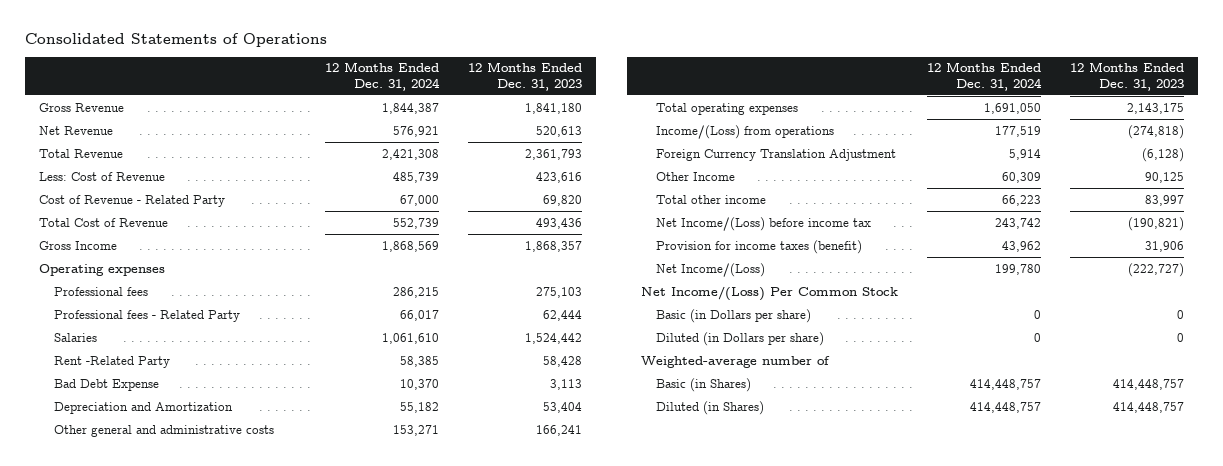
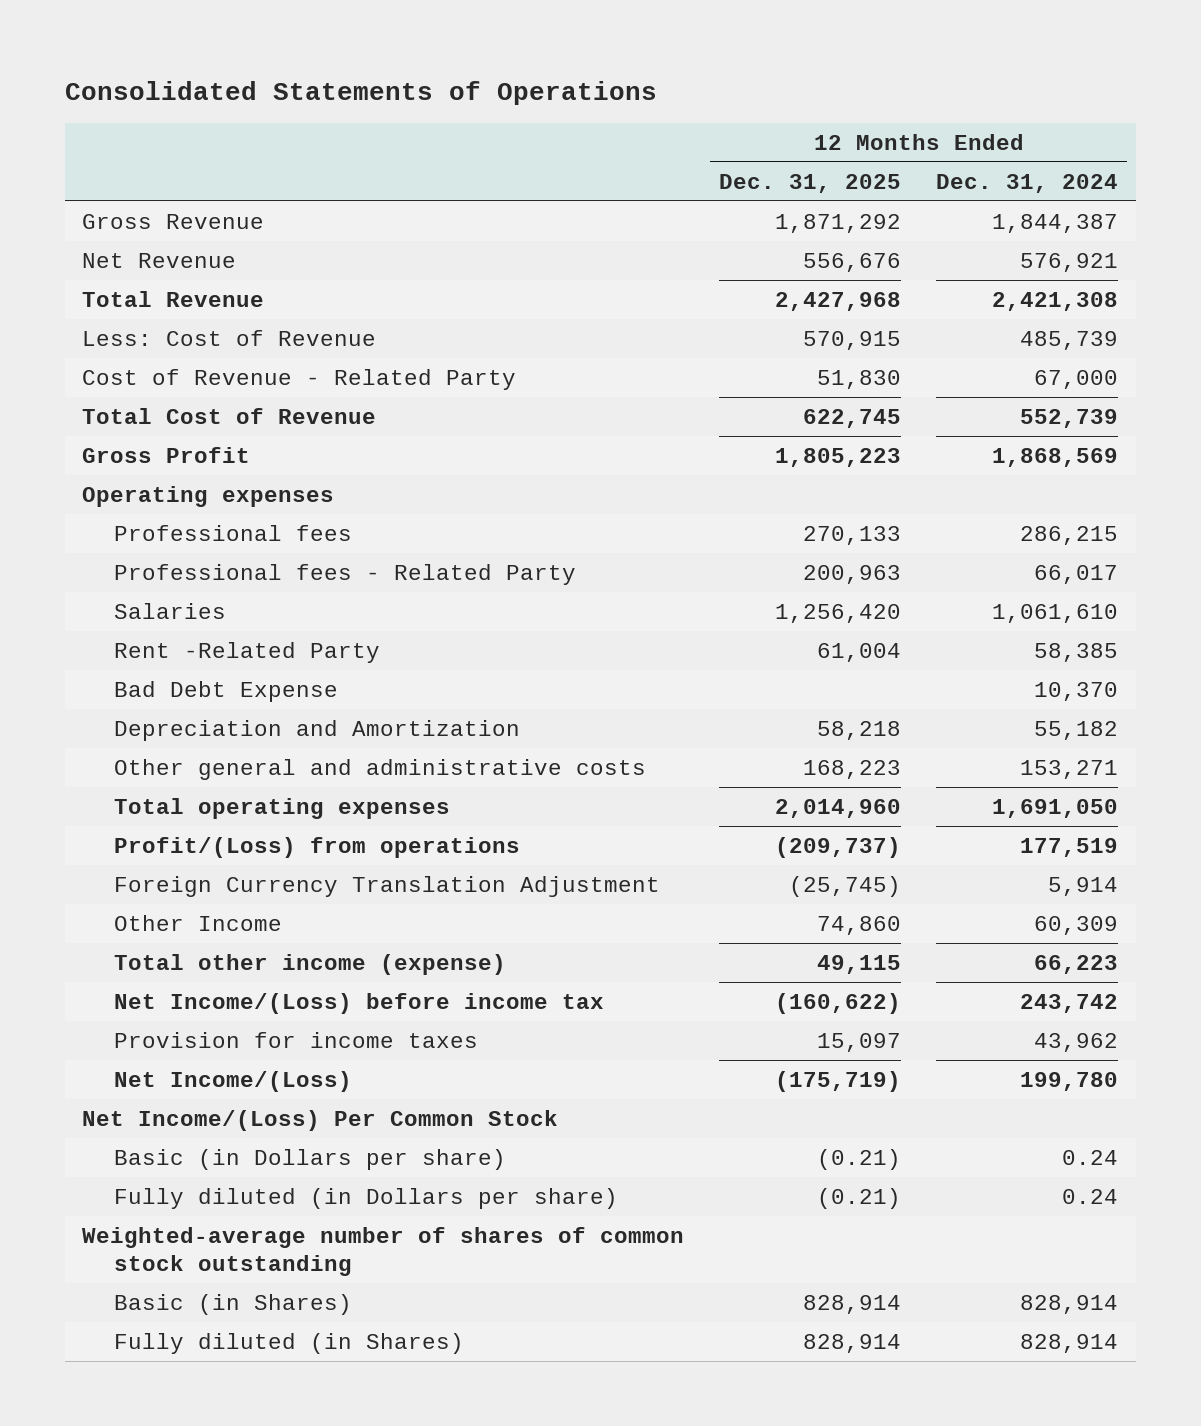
- | 12 Months Ended Dec. 31, 2024 | 12 Months Ended Dec. 31, 2023
+ | 12 Months Ended Dec. 31, 2025 | 12 Months Ended Dec. 31, 2024
- Gross Income | 1,868,569 | 1,868,357
+ Gross Profit | 1,805,223 | 1,868,569
- Income/(Loss) from operations | 177,519 | (274,818)
+ Profit/(Loss) from operations | (209,737) | 177,519
- Total other income | 66,223 | 83,997
+ Total other income (expense) | 49,115 | 66,223
- Provision for income taxes (benefit) | 43,962 | 31,906
+ Provision for income taxes | 15,097 | 43,962
- Basic (in Dollars per share) | 0 | 0
- Diluted (in Dollars per share) | 0 | 0
- Weighted-average number of
- Basic (in Shares) | 414,448,757 | 414,448,757
- Diluted (in Shares) | 414,448,757 | 414,448,757
+ Basic (in Dollars per share) | (0.21) | 0.24
+ Fully diluted (in Dollars per share) | (0.21) | 0.24
+ Weighted-average number of shares of common stock outstanding
+ Basic (in Shares) | 828,914 | 828,914
+ Fully diluted (in Shares) | 828,914 | 828,914

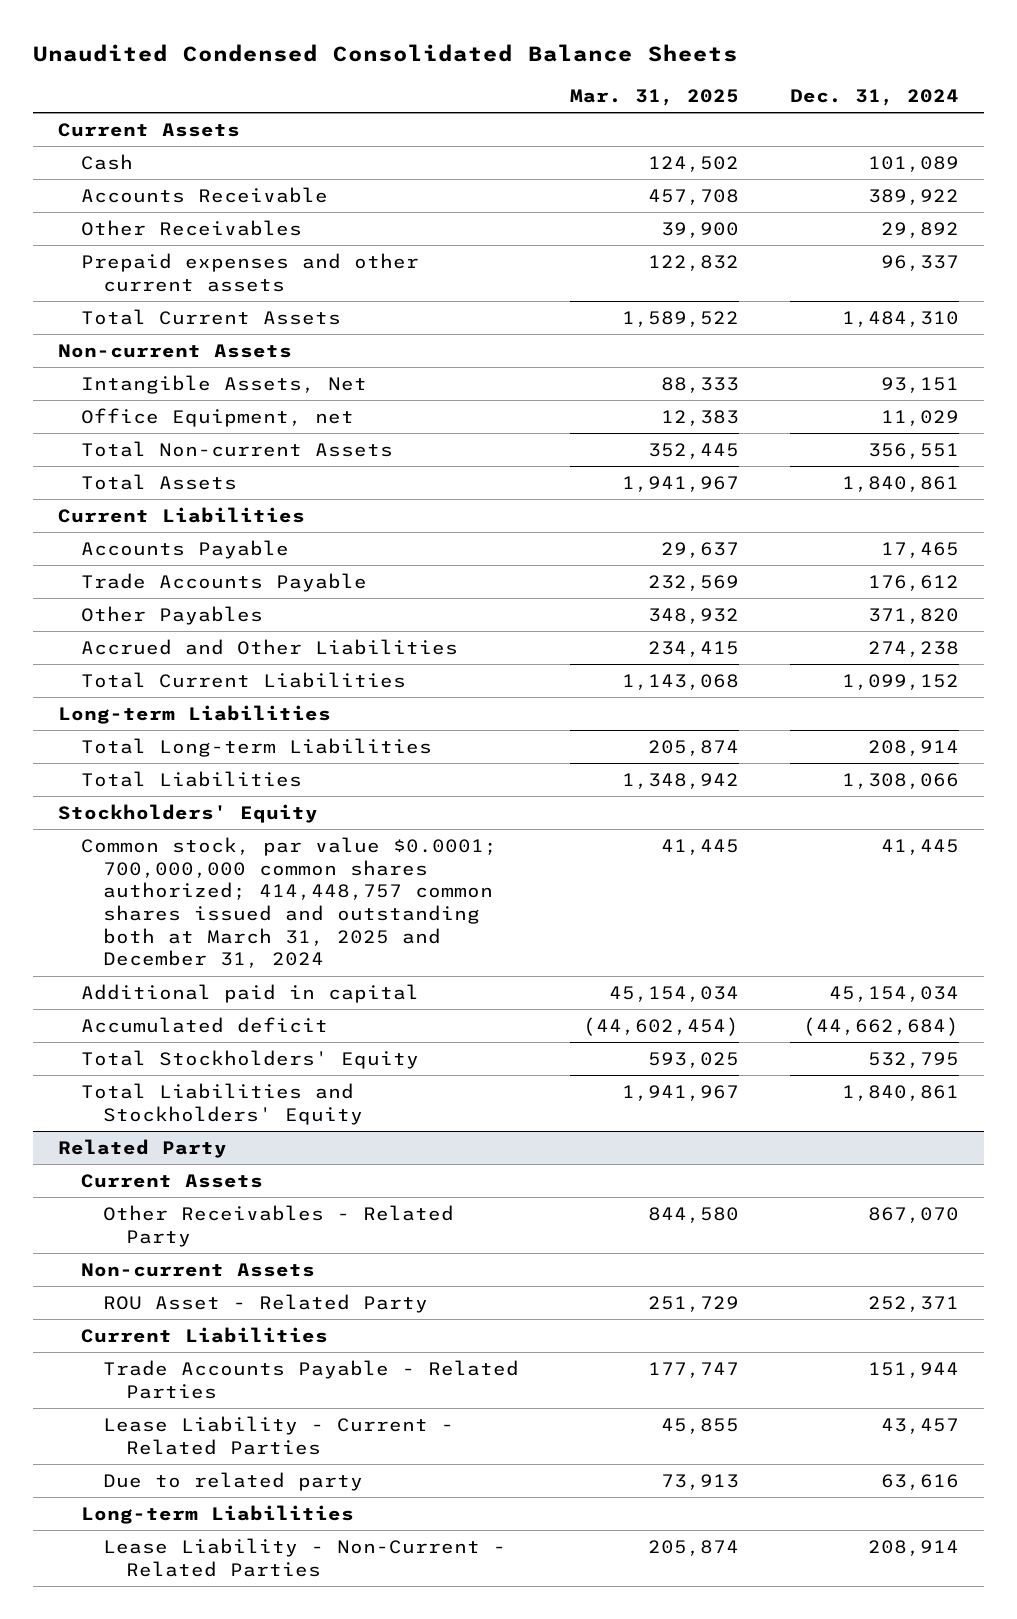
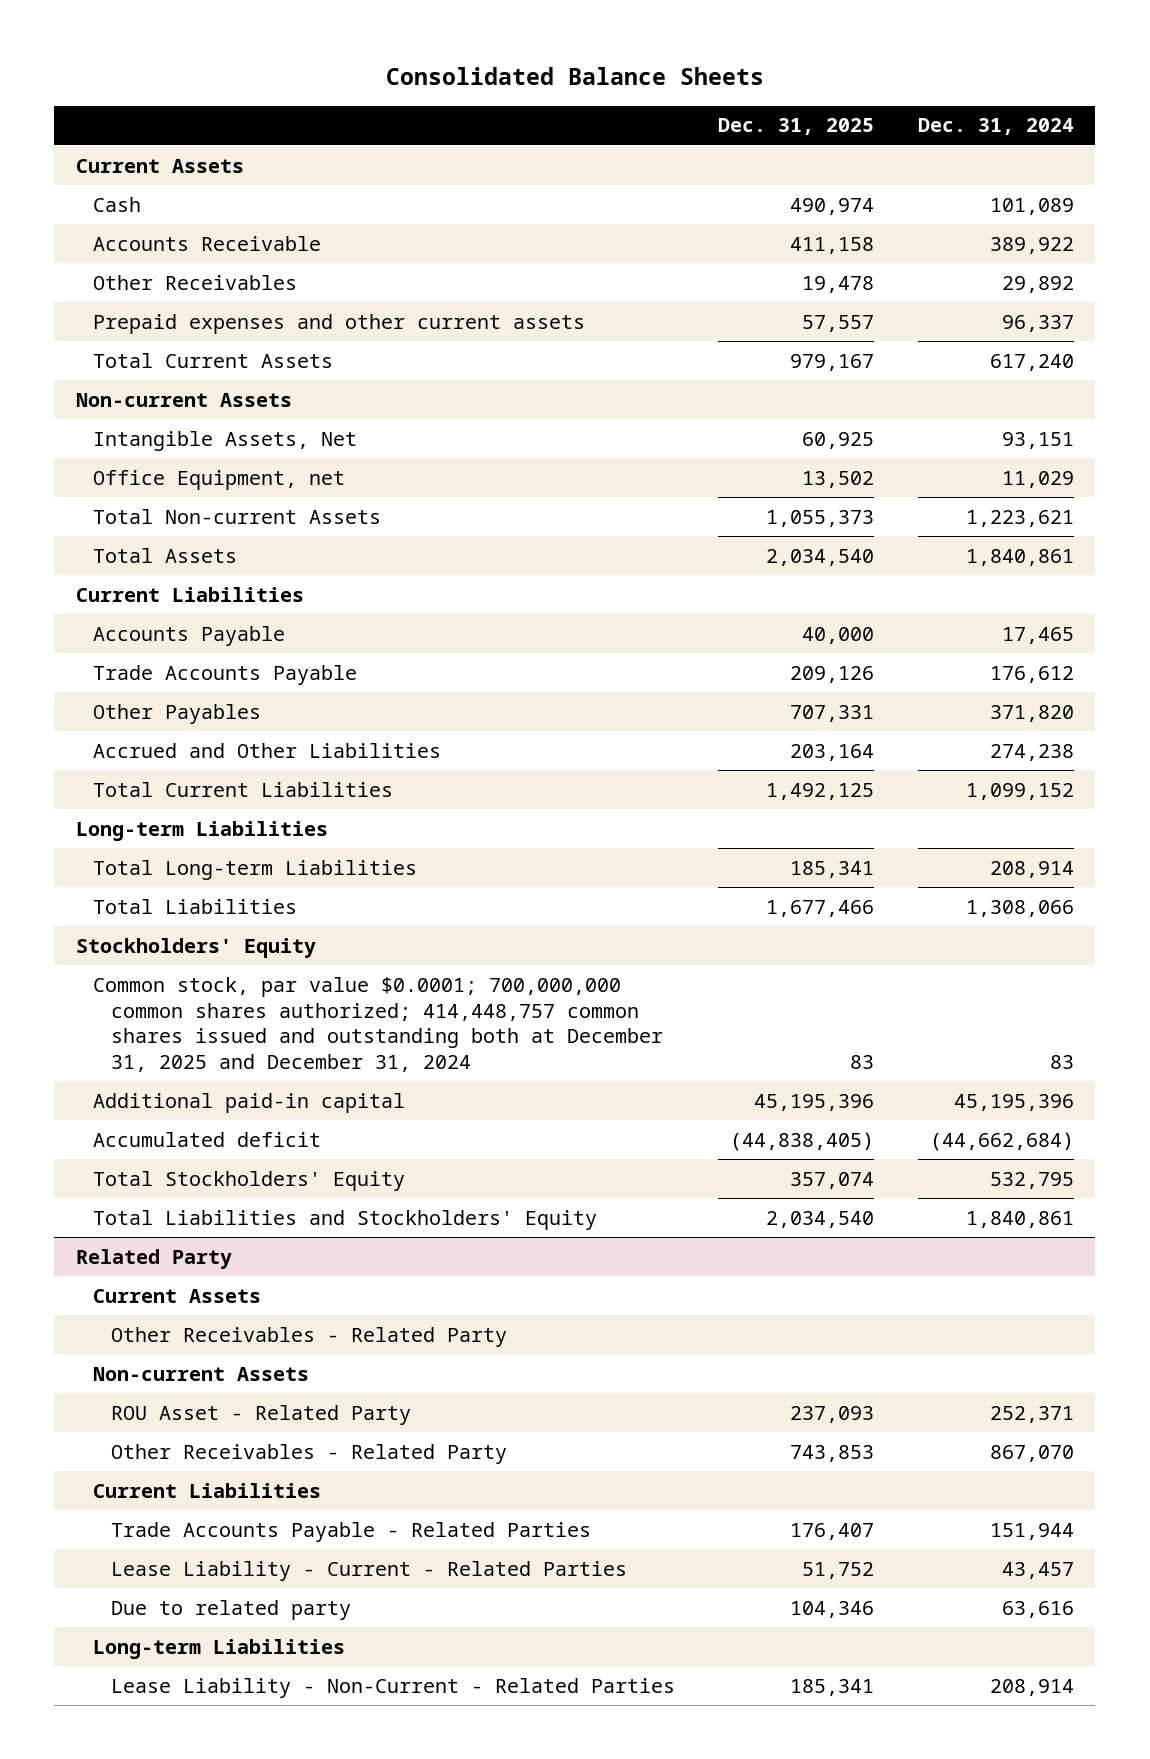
- Unaudited Condensed Consolidated Balance Sheets
+ Consolidated Balance Sheets
- | Mar. 31, 2025 | Dec. 31, 2024
+ | Dec. 31, 2025 | Dec. 31, 2024
- Total Current Assets | 1,589,522 | 1,484,310
+ Total Current Assets | 979,167 | 617,240
- Total Non-current Assets | 352,445 | 356,551
+ Total Non-current Assets | 1,055,373 | 1,223,621
- Common stock, par value $0.0001; 700,000,000 common shares authorized; 414,448,757 common shares issued and outstanding both at March 31, 2025 and December 31, 2024 | 41,445 | 41,445
- Additional paid in capital | 45,154,034 | 45,154,034
+ Common stock, par value $0.0001; 700,000,000 common shares authorized; 414,448,757 common shares issued and outstanding both at December 31, 2025 and December 31, 2024 | 83 | 83
+ Additional paid-in capital | 45,195,396 | 45,195,396
@ Related Party
+ Other Receivables - Related Party
moved down: Other Receivables - Related Party | 743,853 | 867,070

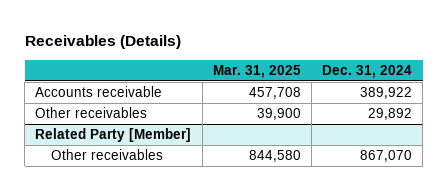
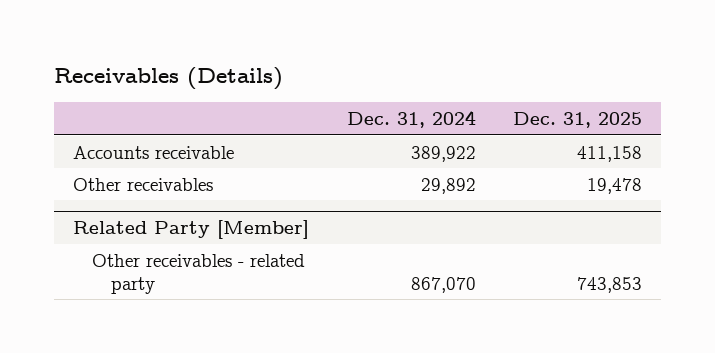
- | Mar. 31, 2025 | Dec. 31, 2024
+ | Dec. 31, 2024 | Dec. 31, 2025
@ Related Party [Member]
- Other receivables | 844,580 | 867,070
+ Other receivables - related party | 867,070 | 743,853

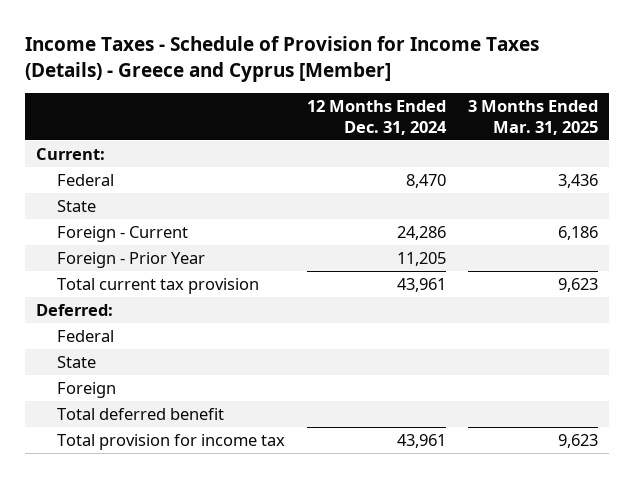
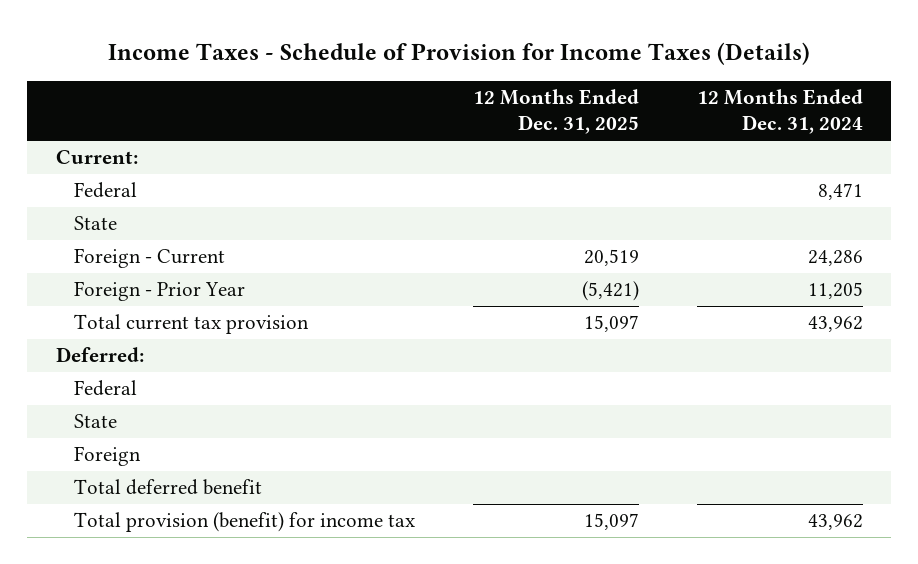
- Income Taxes - Schedule of Provision for Income Taxes (Details) - Greece and Cyprus [Member]
+ Income Taxes - Schedule of Provision for Income Taxes (Details)
- | 12 Months Ended Dec. 31, 2024 | 3 Months Ended Mar. 31, 2025
+ | 12 Months Ended Dec. 31, 2025 | 12 Months Ended Dec. 31, 2024
- Federal | 8,470 | 3,436
+ Federal | | 8,471
- Total current tax provision | 43,961 | 9,623
+ Total current tax provision | 15,097 | 43,962
- Total provision for income tax | 43,961 | 9,623
+ Total provision (benefit) for income tax | 15,097 | 43,962

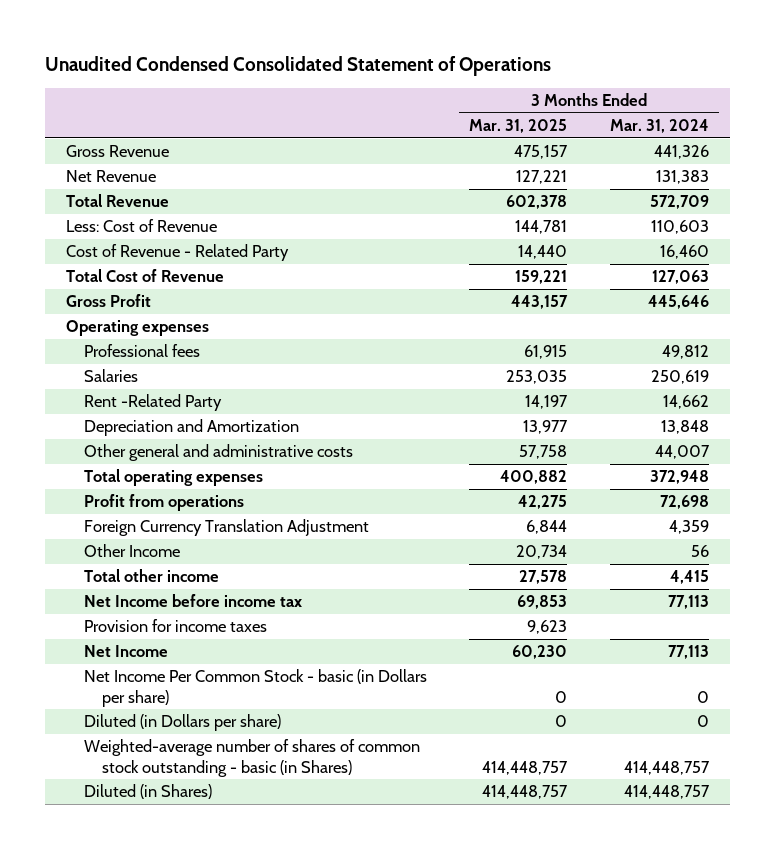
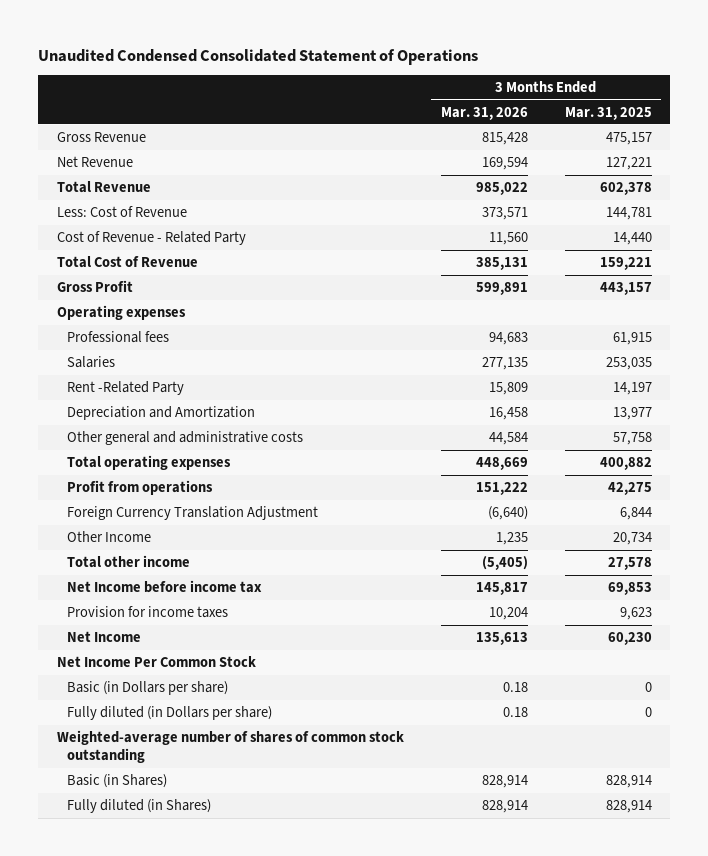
- | 3 Months Ended Mar. 31, 2025 | 3 Months Ended Mar. 31, 2024
+ | 3 Months Ended Mar. 31, 2026 | 3 Months Ended Mar. 31, 2025
- Net Income Per Common Stock - basic (in Dollars per share) | 0 | 0
- Diluted (in Dollars per share) | 0 | 0
- Weighted-average number of shares of common stock outstanding - basic (in Shares) | 414,448,757 | 414,448,757
- Diluted (in Shares) | 414,448,757 | 414,448,757
+ Net Income Per Common Stock
+ Basic (in Dollars per share) | 0.18 | 0
+ Fully diluted (in Dollars per share) | 0.18 | 0
+ Weighted-average number of shares of common stock outstanding
+ Basic (in Shares) | 828,914 | 828,914
+ Fully diluted (in Shares) | 828,914 | 828,914

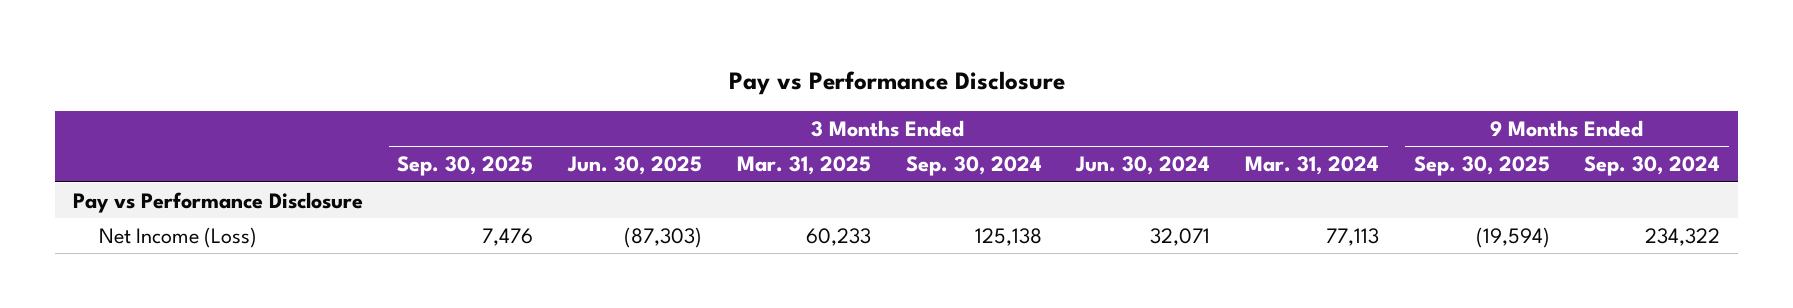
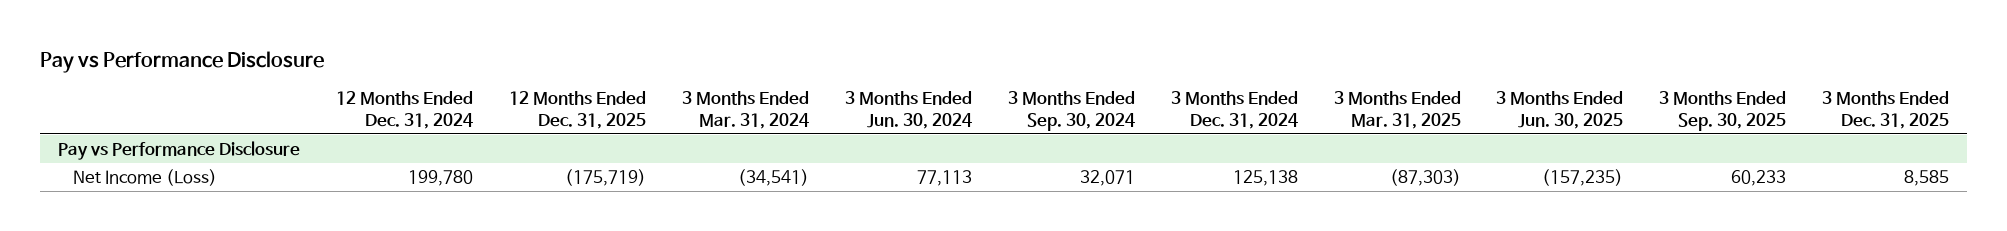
- | 3 Months Ended Sep. 30, 2025 | 3 Months Ended Jun. 30, 2025 | 3 Months Ended Mar. 31, 2025 | 3 Months Ended Sep. 30, 2024 | 3 Months Ended Jun. 30, 2024 | 3 Months Ended Mar. 31, 2024 | 9 Months Ended Sep. 30, 2025 | 9 Months Ended Sep. 30, 2024
+ | 12 Months Ended Dec. 31, 2024 | 12 Months Ended Dec. 31, 2025 | 3 Months Ended Mar. 31, 2024 | 3 Months Ended Jun. 30, 2024 | 3 Months Ended Sep. 30, 2024 | 3 Months Ended Dec. 31, 2024 | 3 Months Ended Mar. 31, 2025 | 3 Months Ended Jun. 30, 2025 | 3 Months Ended Sep. 30, 2025 | 3 Months Ended Dec. 31, 2025
- Net Income (Loss) | 7,476 | (87,303) | 60,233 | 125,138 | 32,071 | 77,113 | (19,594) | 234,322
+ Net Income (Loss) | 199,780 | (175,719) | (34,541) | 77,113 | 32,071 | 125,138 | (87,303) | (157,235) | 60,233 | 8,585

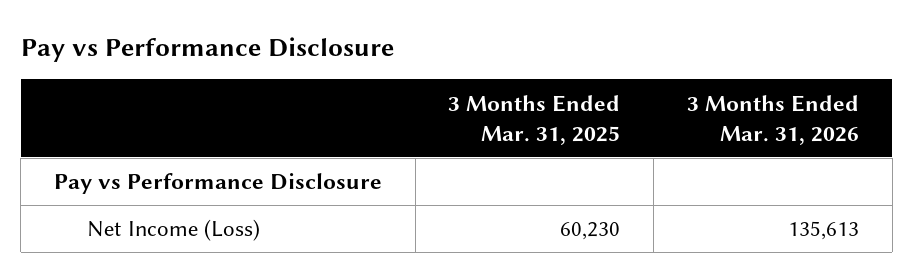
- | 12 Months Ended Dec. 31, 2024 | 12 Months Ended Dec. 31, 2025 | 3 Months Ended Mar. 31, 2024 | 3 Months Ended Jun. 30, 2024 | 3 Months Ended Sep. 30, 2024 | 3 Months Ended Dec. 31, 2024 | 3 Months Ended Mar. 31, 2025 | 3 Months Ended Jun. 30, 2025 | 3 Months Ended Sep. 30, 2025 | 3 Months Ended Dec. 31, 2025
+ | 3 Months Ended Mar. 31, 2025 | 3 Months Ended Mar. 31, 2026
- Net Income (Loss) | 199,780 | (175,719) | (34,541) | 77,113 | 32,071 | 125,138 | (87,303) | (157,235) | 60,233 | 8,585
+ Net Income (Loss) | 60,230 | 135,613

